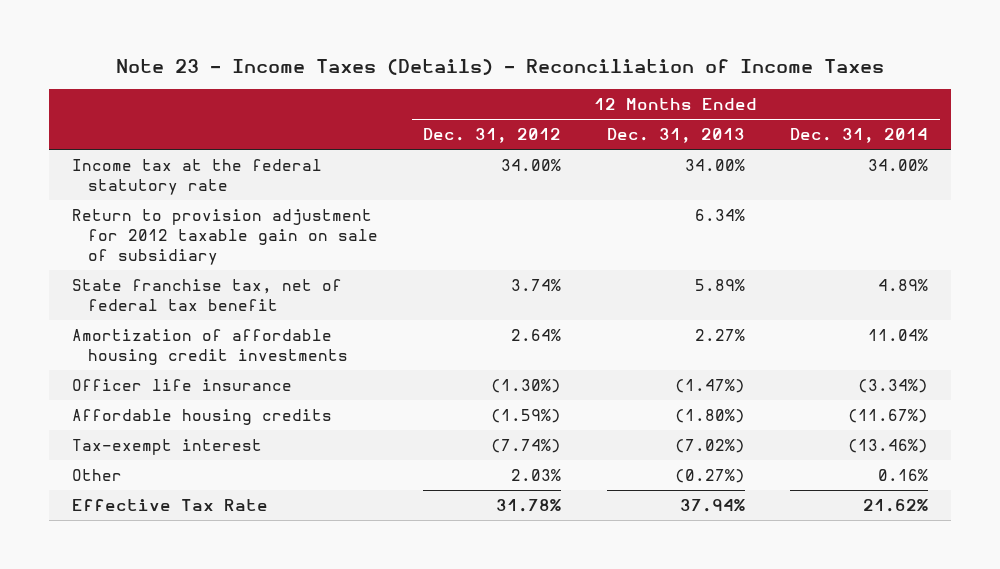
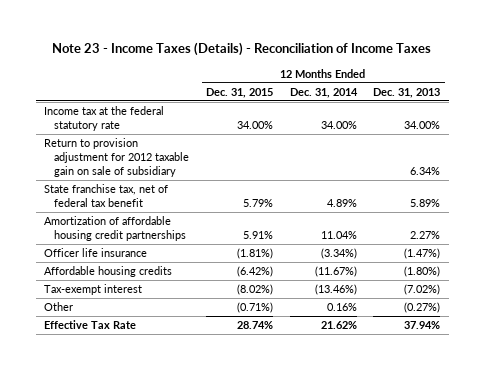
- | 12 Months Ended Dec. 31, 2012 | 12 Months Ended Dec. 31, 2013 | 12 Months Ended Dec. 31, 2014
+ | 12 Months Ended Dec. 31, 2015 | 12 Months Ended Dec. 31, 2014 | 12 Months Ended Dec. 31, 2013
- Amortization of affordable housing credit investments | 2.64% | 2.27% | 11.04%
+ Amortization of affordable housing credit partnerships | 5.91% | 11.04% | 2.27%

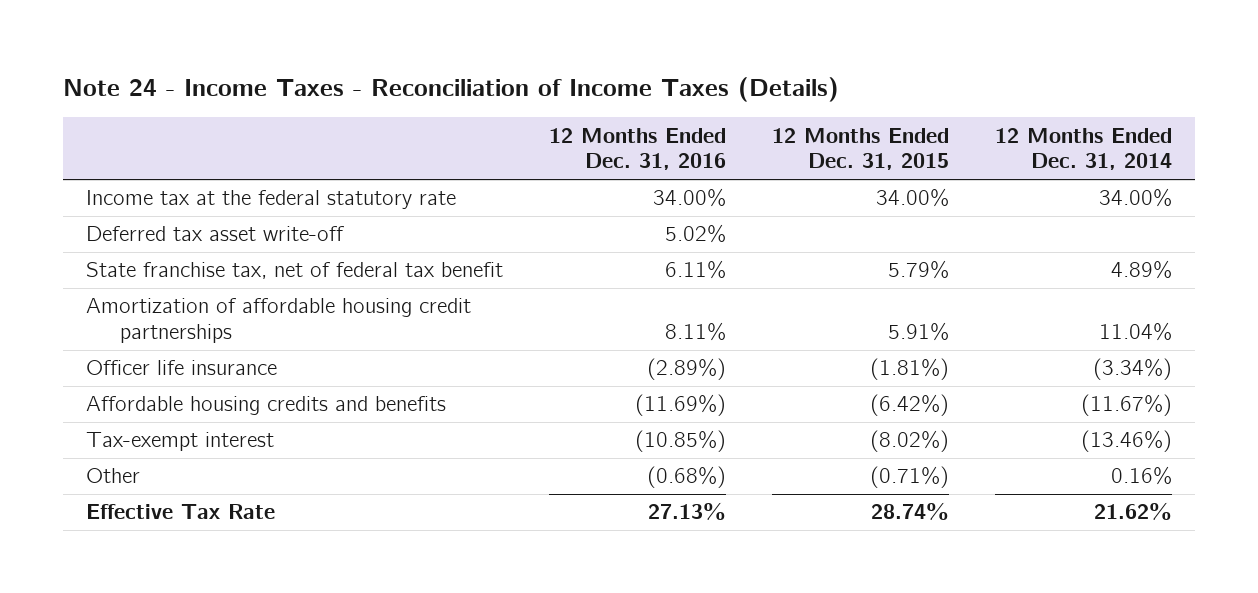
- Note 23 - Income Taxes (Details) - Reconciliation of Income Taxes
+ Note 24 - Income Taxes - Reconciliation of Income Taxes (Details)
- | 12 Months Ended Dec. 31, 2015 | 12 Months Ended Dec. 31, 2014 | 12 Months Ended Dec. 31, 2013
+ | 12 Months Ended Dec. 31, 2016 | 12 Months Ended Dec. 31, 2015 | 12 Months Ended Dec. 31, 2014
- Return to provision adjustment for 2012 taxable gain on sale of subsidiary | | | 6.34%
+ Deferred tax asset write-off | 5.02% | |
- Affordable housing credits | (6.42%) | (11.67%) | (1.80%)
+ Affordable housing credits and benefits | (11.69%) | (6.42%) | (11.67%)

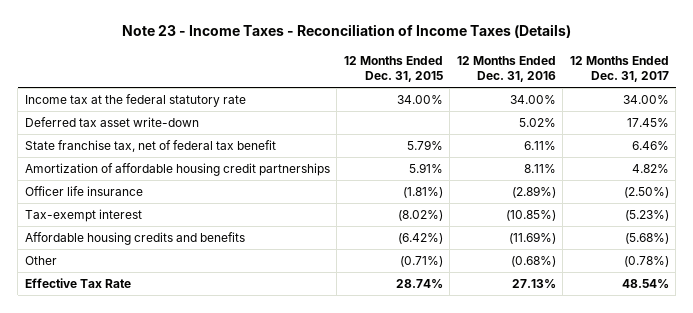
- Note 24 - Income Taxes - Reconciliation of Income Taxes (Details)
+ Note 23 - Income Taxes - Reconciliation of Income Taxes (Details)
- | 12 Months Ended Dec. 31, 2016 | 12 Months Ended Dec. 31, 2015 | 12 Months Ended Dec. 31, 2014
+ | 12 Months Ended Dec. 31, 2015 | 12 Months Ended Dec. 31, 2016 | 12 Months Ended Dec. 31, 2017
- Deferred tax asset write-off | 5.02% | |
+ Deferred tax asset write-down | | 5.02% | 17.45%
moved down: Affordable housing credits and benefits | (6.42%) | (11.69%) | (5.68%)

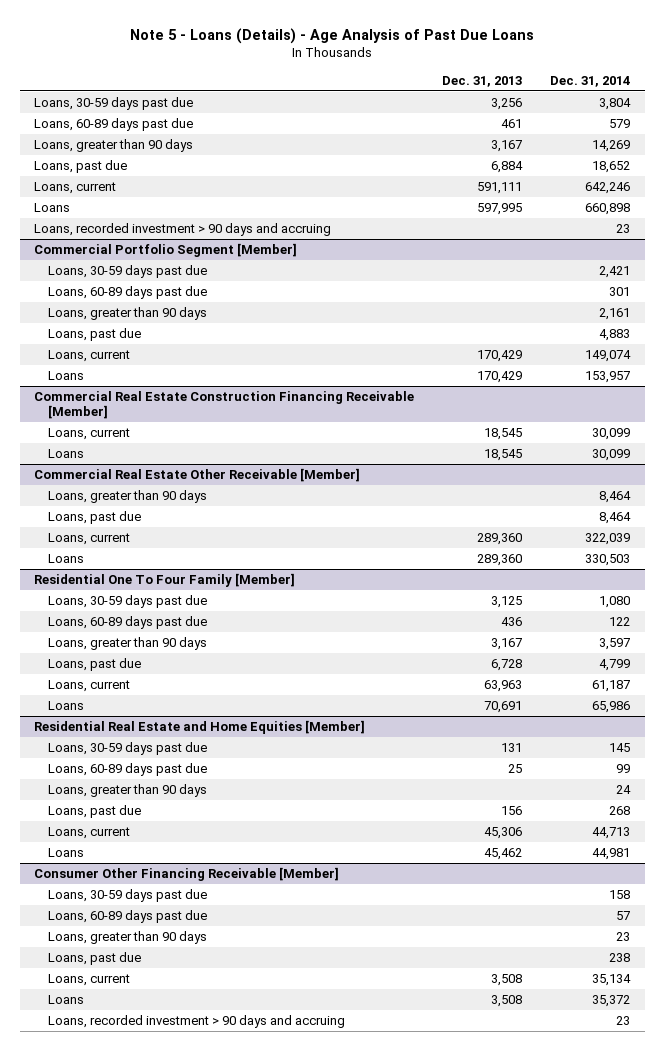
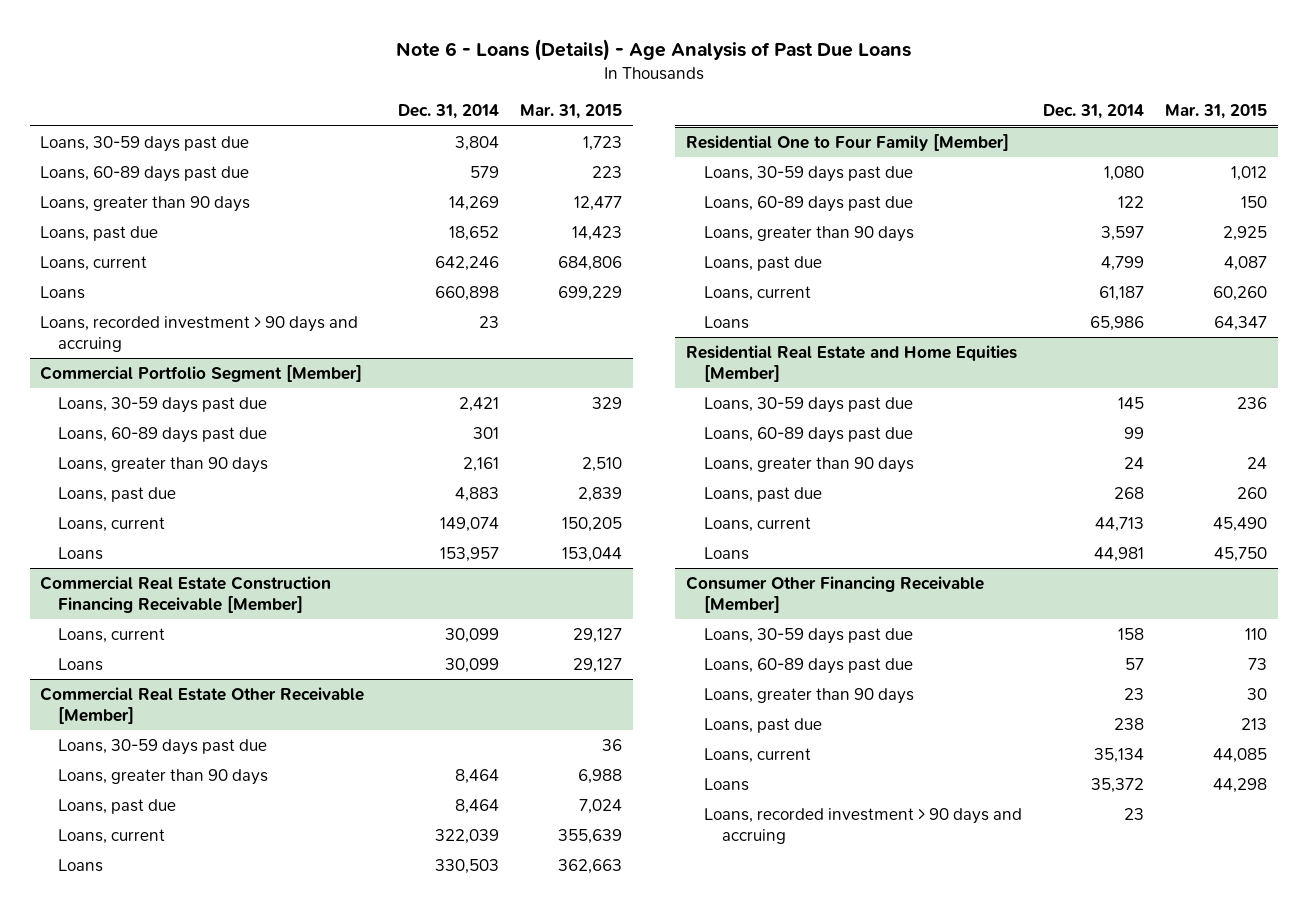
- Note 5 - Loans (Details) - Age Analysis of Past Due Loans
+ Note 6 - Loans (Details) - Age Analysis of Past Due Loans
- | Dec. 31, 2013 | Dec. 31, 2014
+ | Dec. 31, 2014 | Mar. 31, 2015
@ Commercial Real Estate Other Receivable [Member]
+ Loans, 30-59 days past due | | 36
- Residential One To Four Family [Member]
+ Residential One to Four Family [Member]

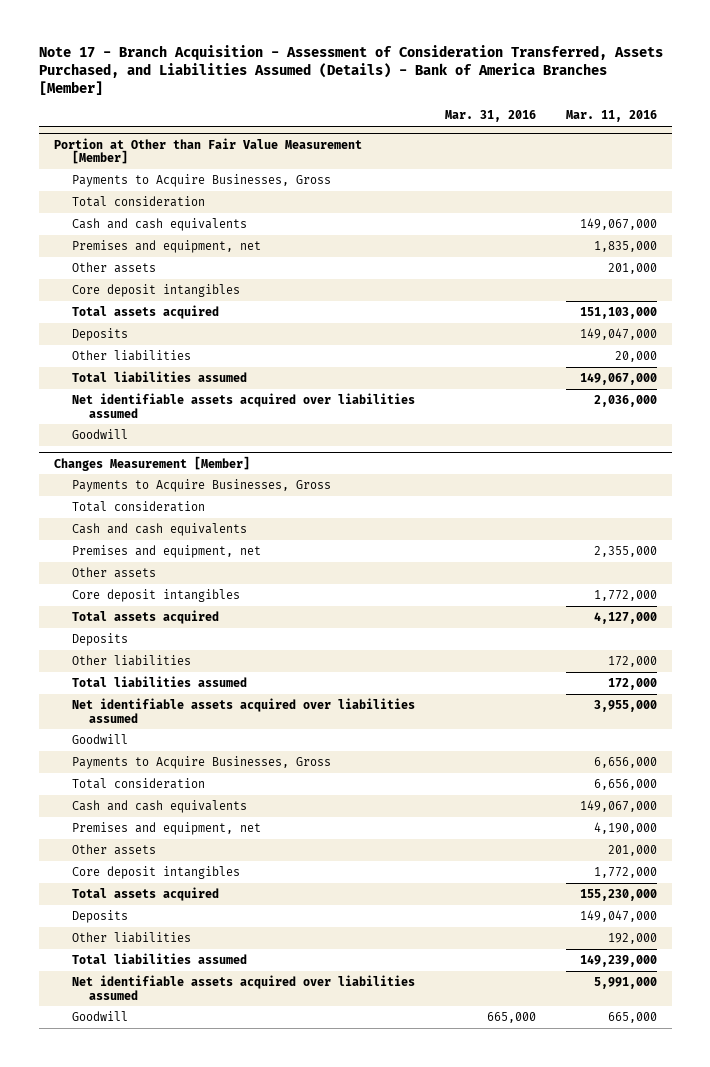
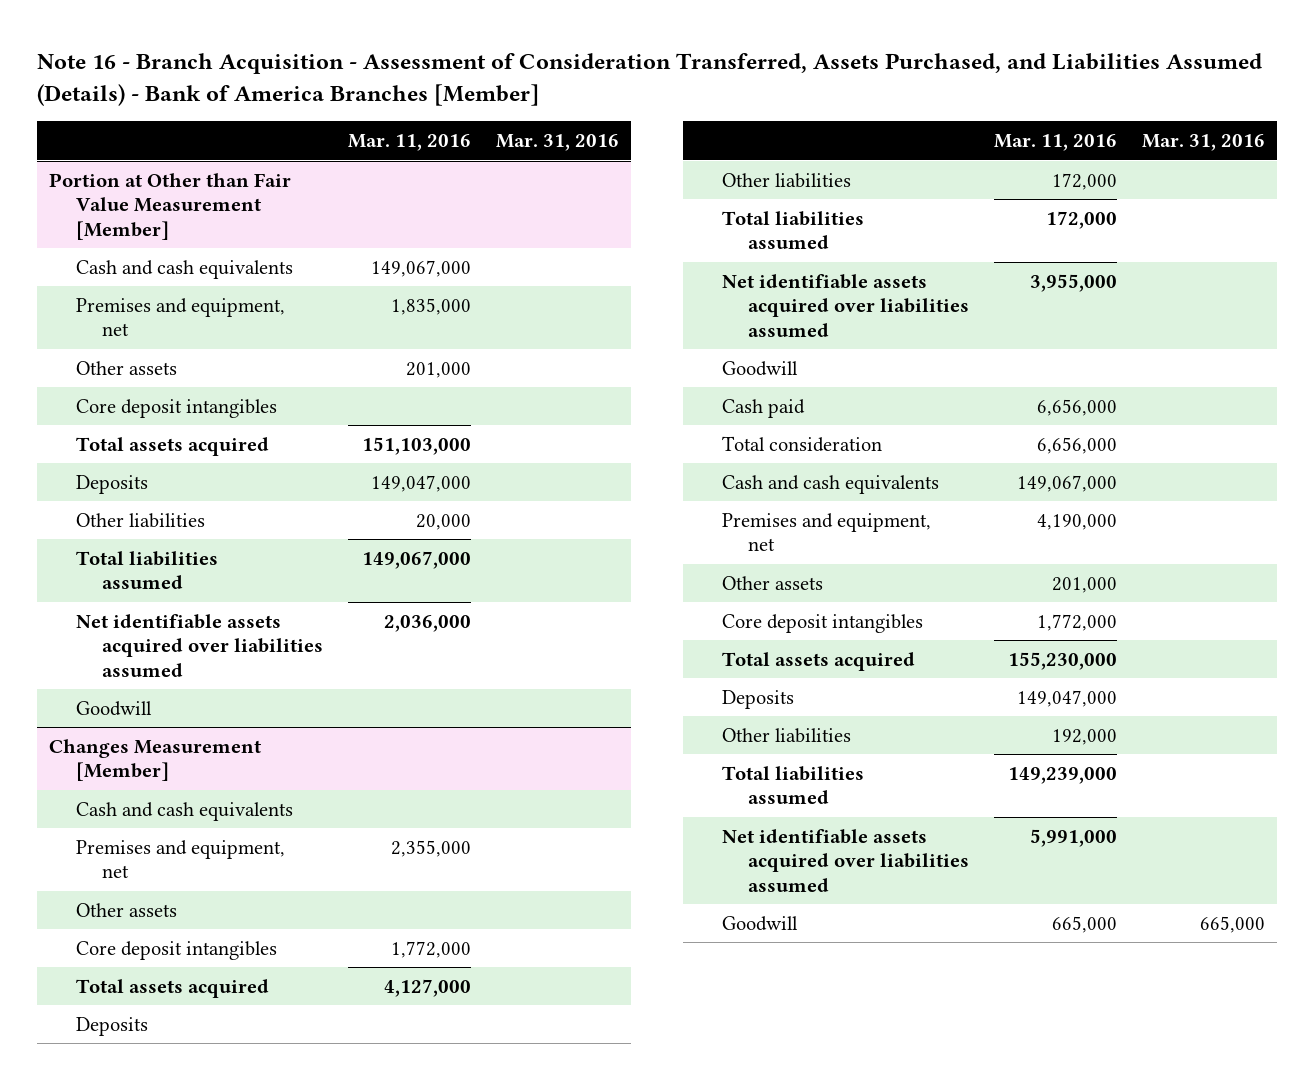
- Note 17 - Branch Acquisition - Assessment of Consideration Transferred, Assets Purchased, and Liabilities Assumed (Details) - Bank of America Branches [Member]
+ Note 16 - Branch Acquisition - Assessment of Consideration Transferred, Assets Purchased, and Liabilities Assumed (Details) - Bank of America Branches [Member]
- | Mar. 31, 2016 | Mar. 11, 2016
+ | Mar. 11, 2016 | Mar. 31, 2016
@ Portion at Other than Fair Value Measurement [Member]
- Payments to Acquire Businesses, Gross
- Total consideration
@ Changes Measurement [Member]
- Payments to Acquire Businesses, Gross
- Total consideration
- Payments to Acquire Businesses, Gross | | 6,656,000
+ Cash paid | 6,656,000 |

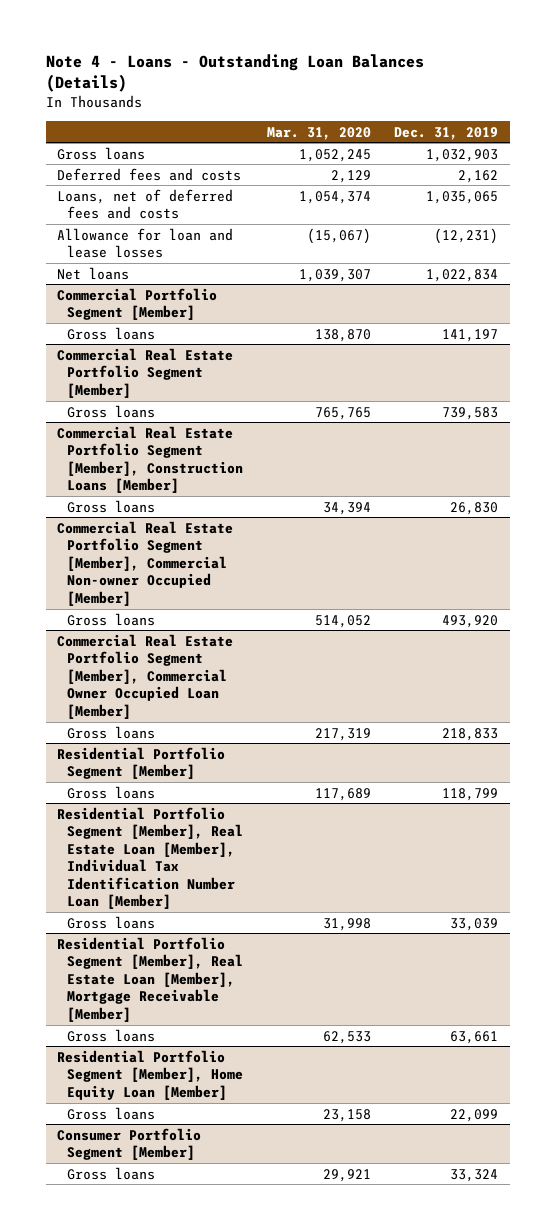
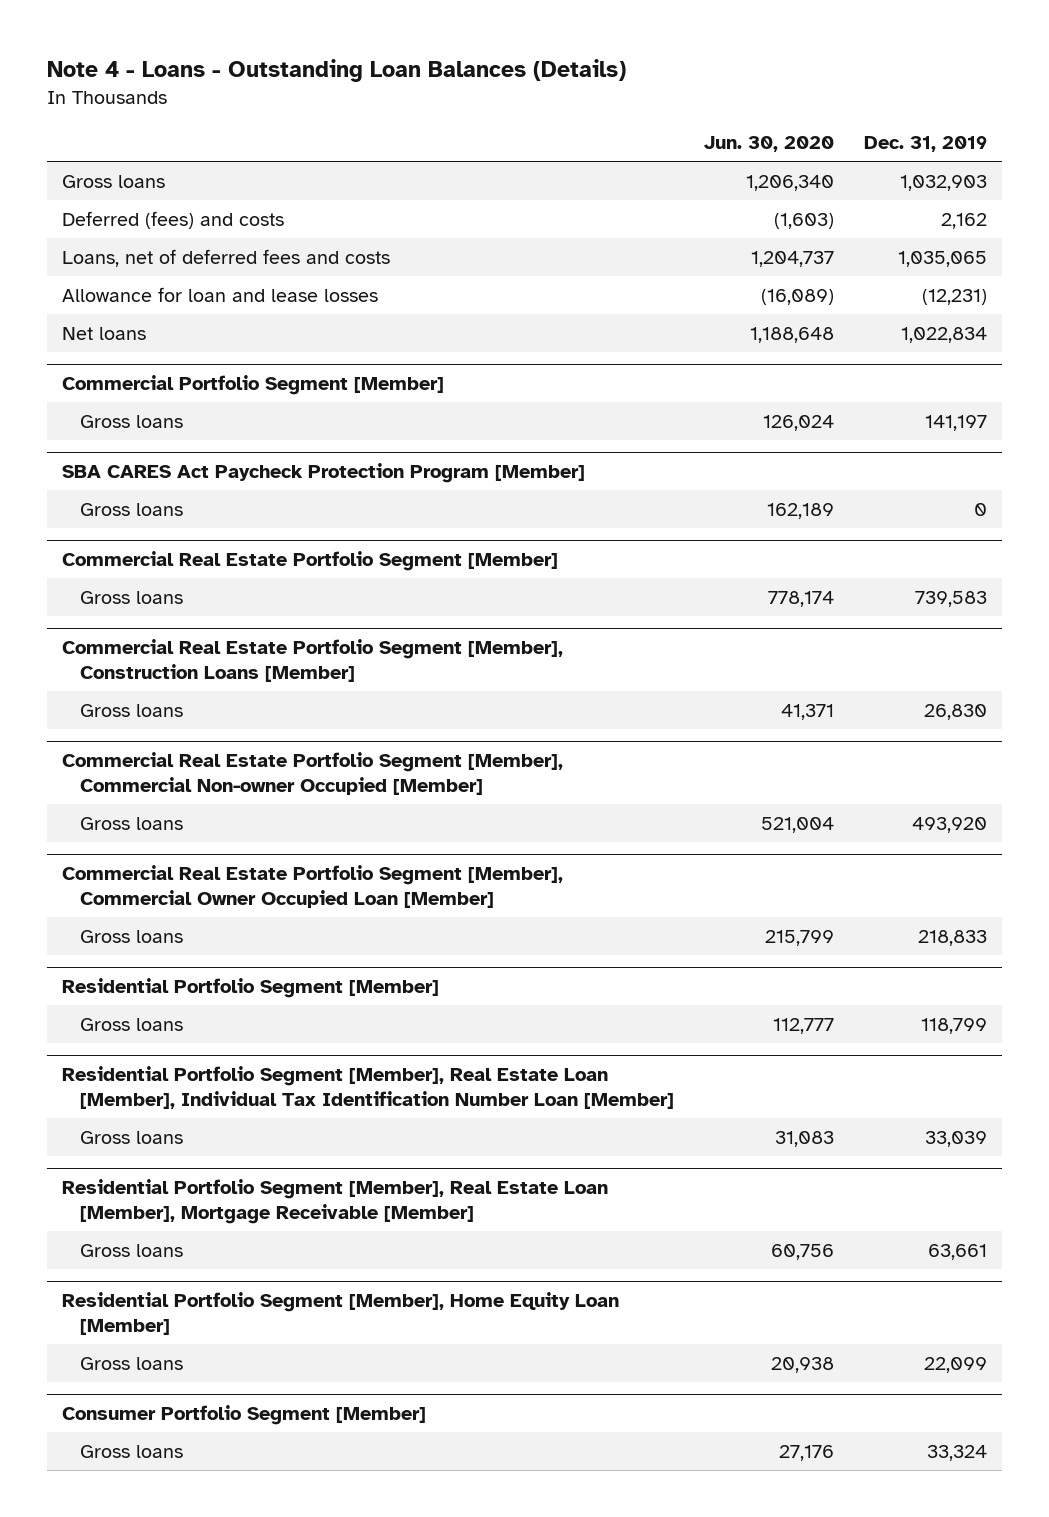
- | Mar. 31, 2020 | Dec. 31, 2019
+ | Jun. 30, 2020 | Dec. 31, 2019
- Deferred fees and costs | 2,129 | 2,162
+ Deferred (fees) and costs | (1,603) | 2,162
+ SBA CARES Act Paycheck Protection Program [Member]
+ Gross loans | 162,189 | 0

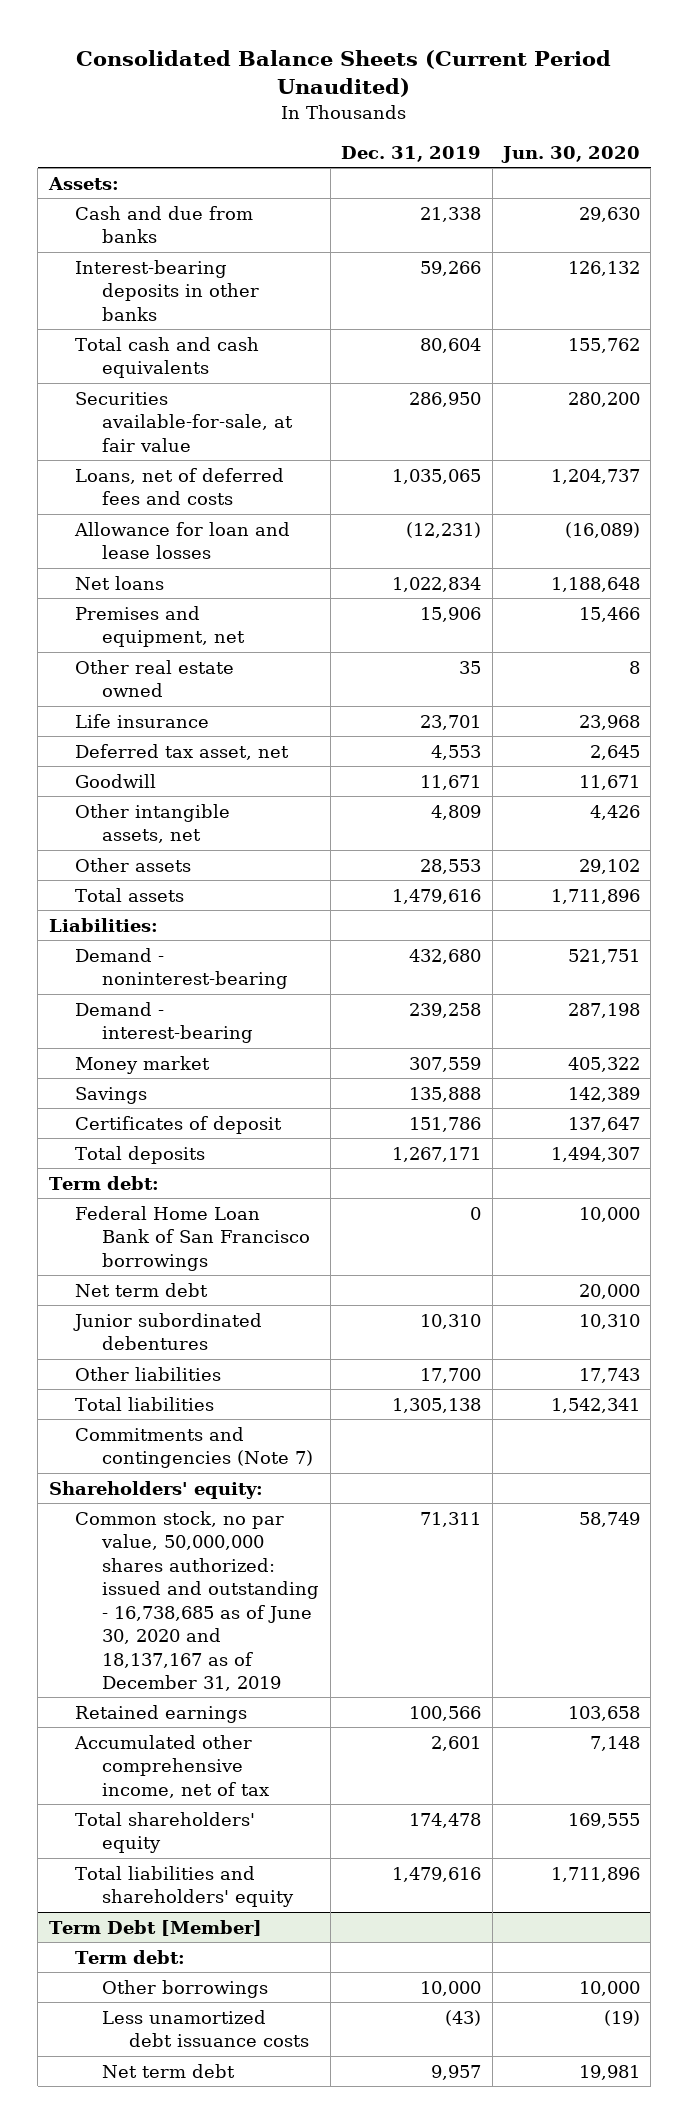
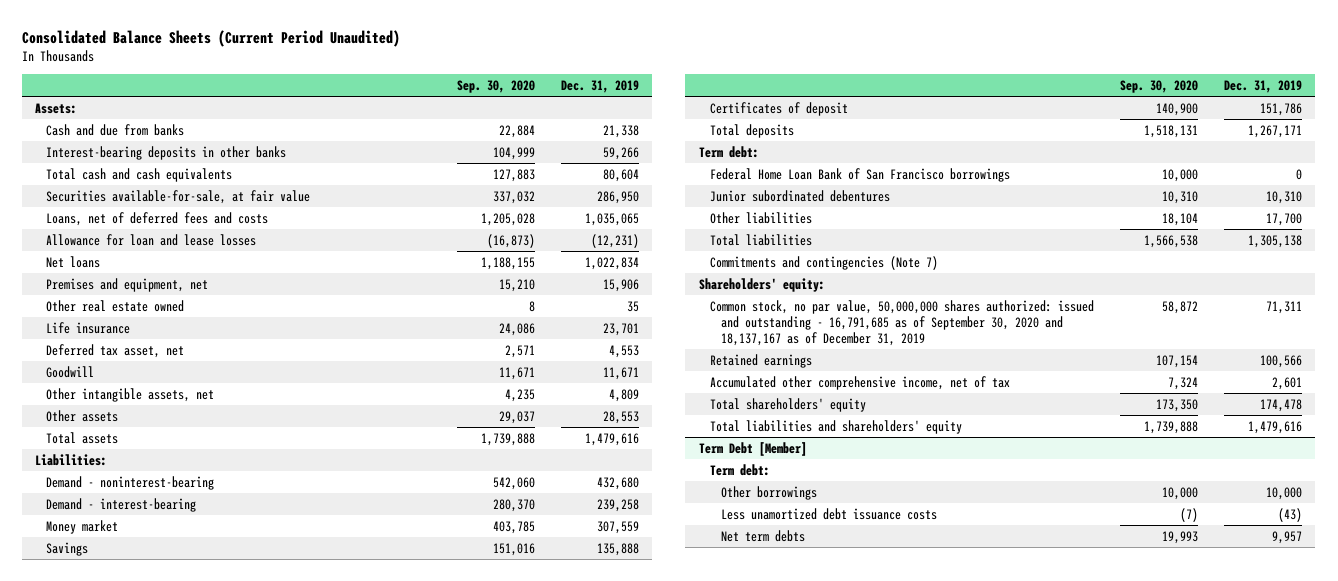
- | Dec. 31, 2019 | Jun. 30, 2020
+ | Sep. 30, 2020 | Dec. 31, 2019
- Net term debt | | 20,000
- Common stock, no par value, 50,000,000 shares authorized: issued and outstanding - 16,738,685 as of June 30, 2020 and 18,137,167 as of December 31, 2019 | 71,311 | 58,749
+ Common stock, no par value, 50,000,000 shares authorized: issued and outstanding - 16,791,685 as of September 30, 2020 and 18,137,167 as of December 31, 2019 | 58,872 | 71,311
@ Term Debt [Member]
- Net term debt | 9,957 | 19,981
+ Net term debts | 19,993 | 9,957

